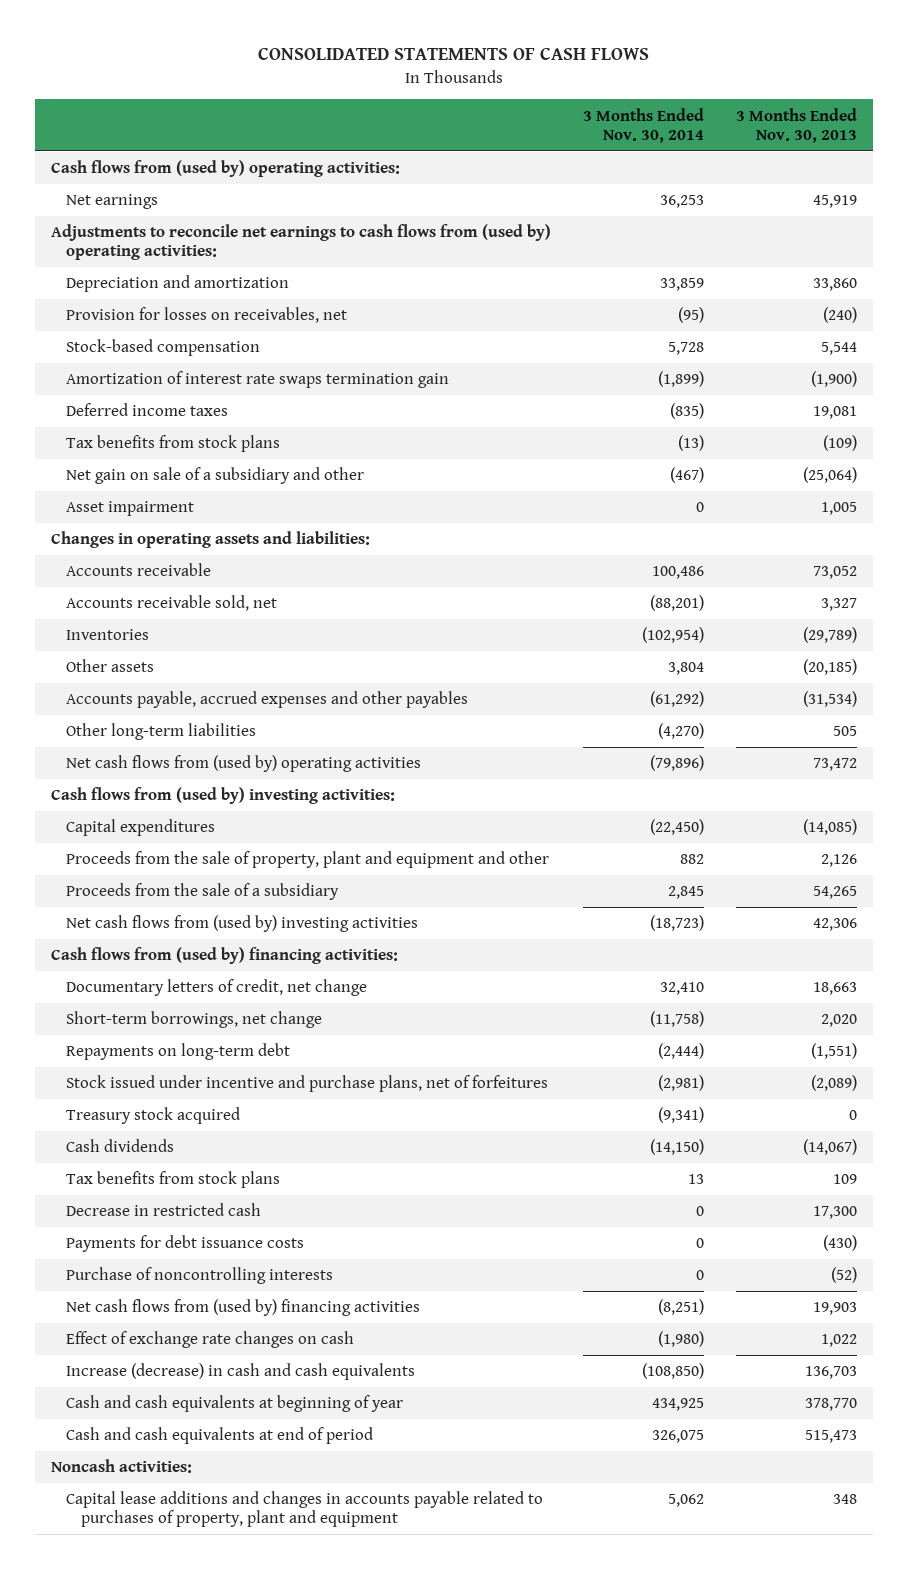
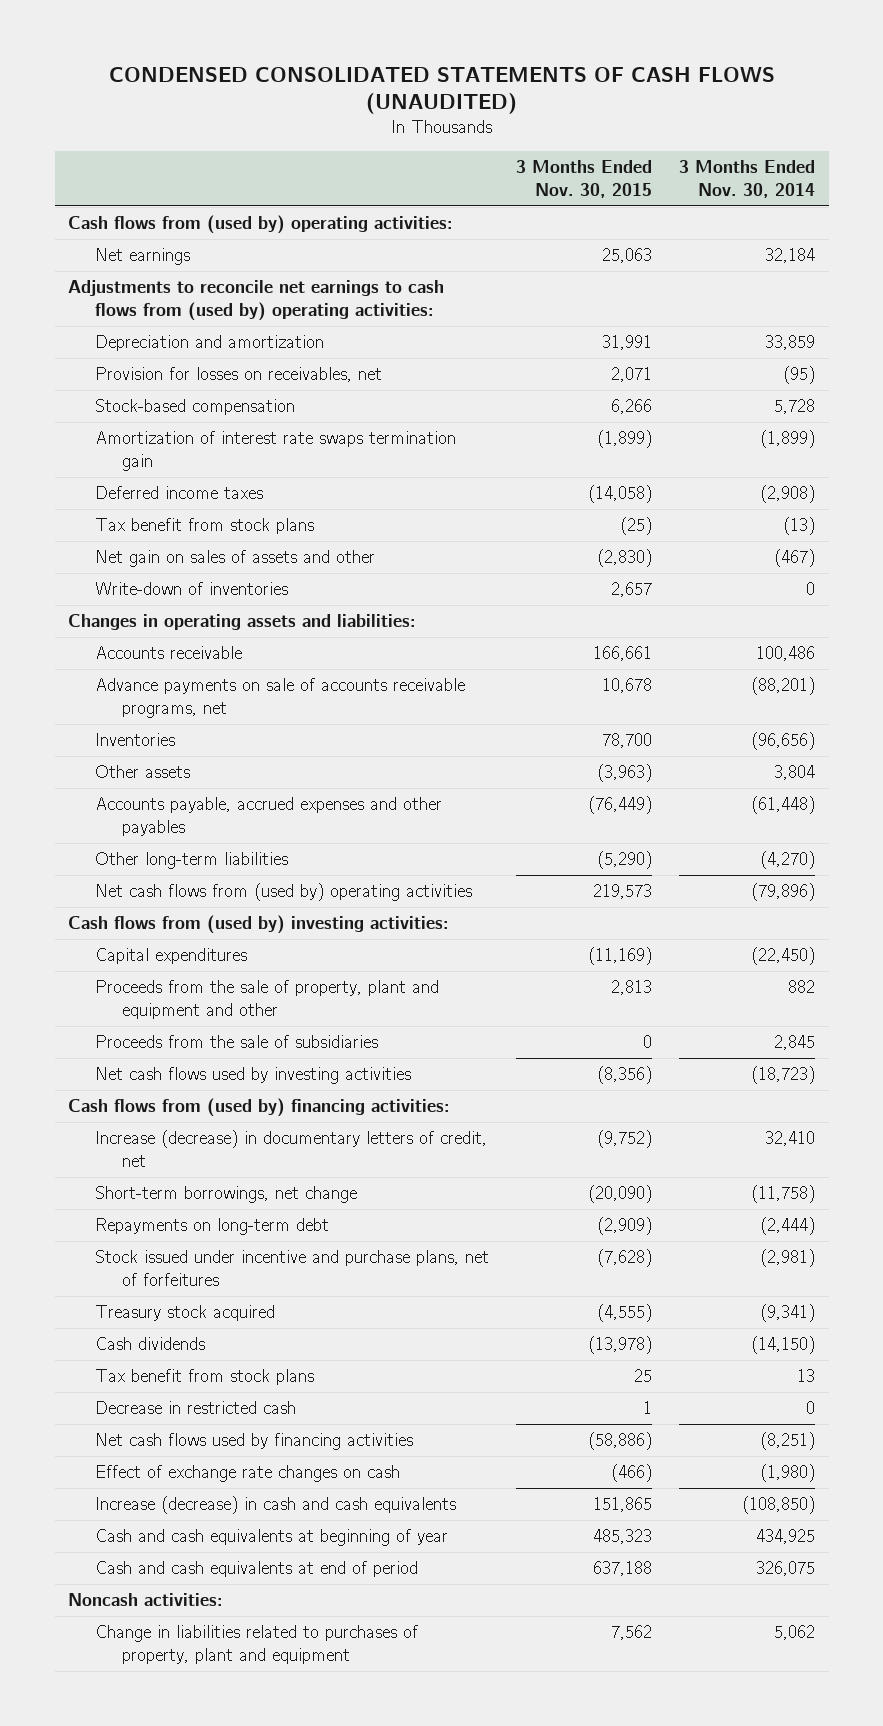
- CONSOLIDATED STATEMENTS OF CASH FLOWS
+ CONDENSED CONSOLIDATED STATEMENTS OF CASH FLOWS (UNAUDITED)
- | 3 Months Ended Nov. 30, 2014 | 3 Months Ended Nov. 30, 2013
+ | 3 Months Ended Nov. 30, 2015 | 3 Months Ended Nov. 30, 2014
- Net earnings | 36,253 | 45,919
+ Net earnings | 25,063 | 32,184
- Deferred income taxes | (835) | 19,081
- Tax benefits from stock plans | (13) | (109)
- Net gain on sale of a subsidiary and other | (467) | (25,064)
- Asset impairment | 0 | 1,005
+ Deferred income taxes | (14,058) | (2,908)
+ Tax benefit from stock plans | (25) | (13)
+ Net gain on sales of assets and other | (2,830) | (467)
+ Write-down of inventories | 2,657 | 0
- Accounts receivable sold, net | (88,201) | 3,327
- Inventories | (102,954) | (29,789)
+ Advance payments on sale of accounts receivable programs, net | 10,678 | (88,201)
+ Inventories | 78,700 | (96,656)
- Accounts payable, accrued expenses and other payables | (61,292) | (31,534)
+ Accounts payable, accrued expenses and other payables | (76,449) | (61,448)
- Proceeds from the sale of a subsidiary | 2,845 | 54,265
- Net cash flows from (used by) investing activities | (18,723) | 42,306
+ Proceeds from the sale of subsidiaries | 0 | 2,845
+ Net cash flows used by investing activities | (8,356) | (18,723)
- Documentary letters of credit, net change | 32,410 | 18,663
+ Increase (decrease) in documentary letters of credit, net | (9,752) | 32,410
- Tax benefits from stock plans | 13 | 109
+ Tax benefit from stock plans | 25 | 13
- Payments for debt issuance costs | 0 | (430)
- Purchase of noncontrolling interests | 0 | (52)
- Net cash flows from (used by) financing activities | (8,251) | 19,903
+ Net cash flows used by financing activities | (58,886) | (8,251)
- Capital lease additions and changes in accounts payable related to purchases of property, plant and equipment | 5,062 | 348
+ Change in liabilities related to purchases of property, plant and equipment | 7,562 | 5,062

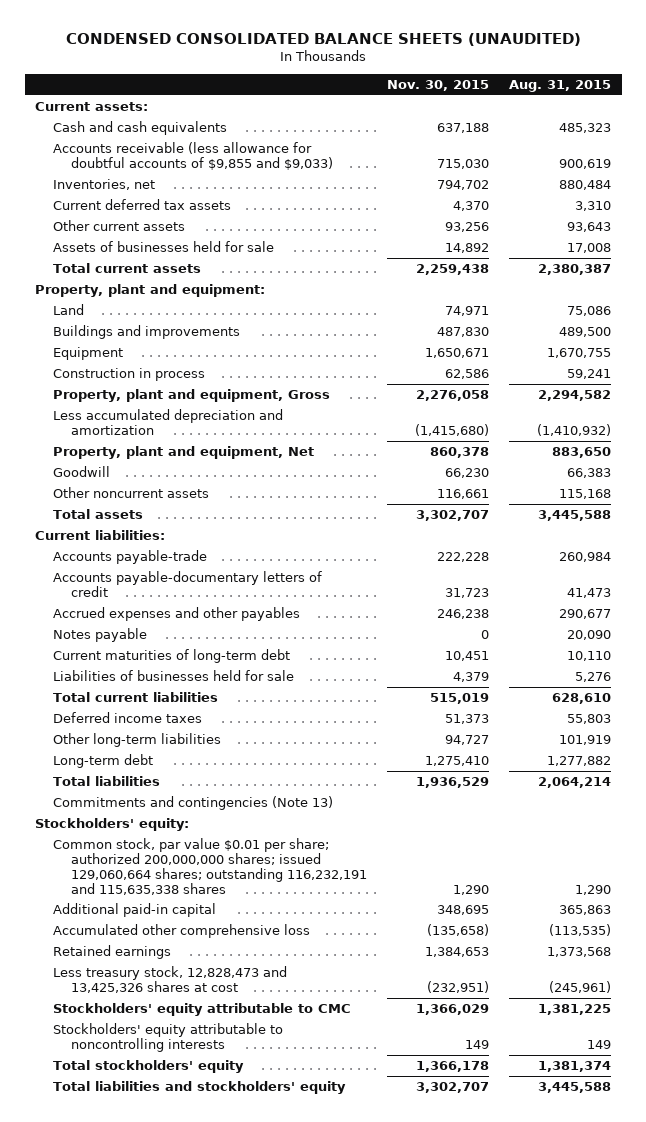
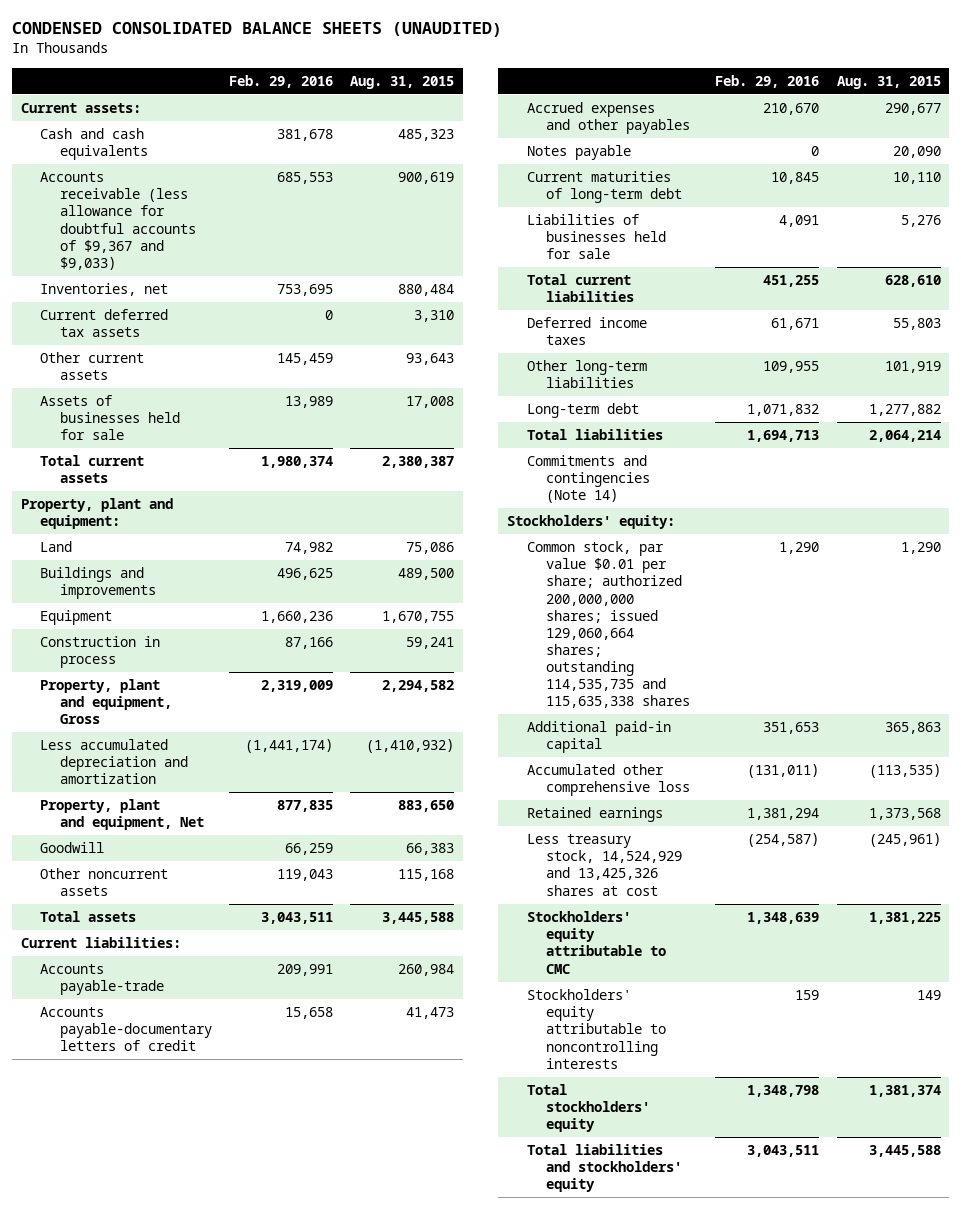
- | Nov. 30, 2015 | Aug. 31, 2015
+ | Feb. 29, 2016 | Aug. 31, 2015
- Accounts receivable (less allowance for doubtful accounts of $9,855 and $9,033) | 715,030 | 900,619
+ Accounts receivable (less allowance for doubtful accounts of $9,367 and $9,033) | 685,553 | 900,619
- Commitments and contingencies (Note 13)
+ Commitments and contingencies (Note 14)
- Common stock, par value $0.01 per share; authorized 200,000,000 shares; issued 129,060,664 shares; outstanding 116,232,191 and 115,635,338 shares | 1,290 | 1,290
+ Common stock, par value $0.01 per share; authorized 200,000,000 shares; issued 129,060,664 shares; outstanding 114,535,735 and 115,635,338 shares | 1,290 | 1,290
- Less treasury stock, 12,828,473 and 13,425,326 shares at cost | (232,951) | (245,961)
+ Less treasury stock, 14,524,929 and 13,425,326 shares at cost | (254,587) | (245,961)

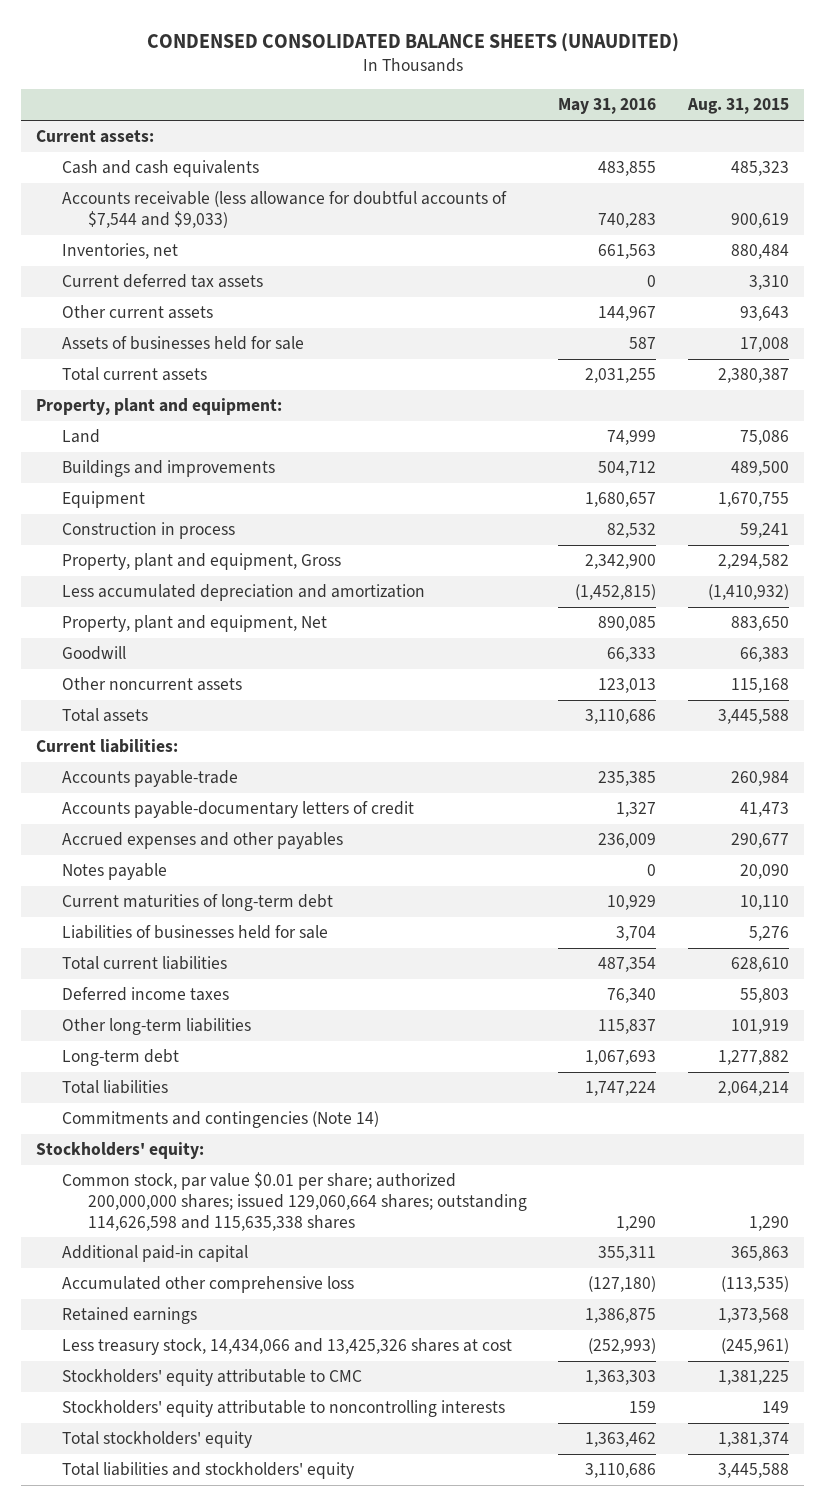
- | Feb. 29, 2016 | Aug. 31, 2015
+ | May 31, 2016 | Aug. 31, 2015
- Accounts receivable (less allowance for doubtful accounts of $9,367 and $9,033) | 685,553 | 900,619
+ Accounts receivable (less allowance for doubtful accounts of $7,544 and $9,033) | 740,283 | 900,619
- Common stock, par value $0.01 per share; authorized 200,000,000 shares; issued 129,060,664 shares; outstanding 114,535,735 and 115,635,338 shares | 1,290 | 1,290
+ Common stock, par value $0.01 per share; authorized 200,000,000 shares; issued 129,060,664 shares; outstanding 114,626,598 and 115,635,338 shares | 1,290 | 1,290
- Less treasury stock, 14,524,929 and 13,425,326 shares at cost | (254,587) | (245,961)
+ Less treasury stock, 14,434,066 and 13,425,326 shares at cost | (252,993) | (245,961)

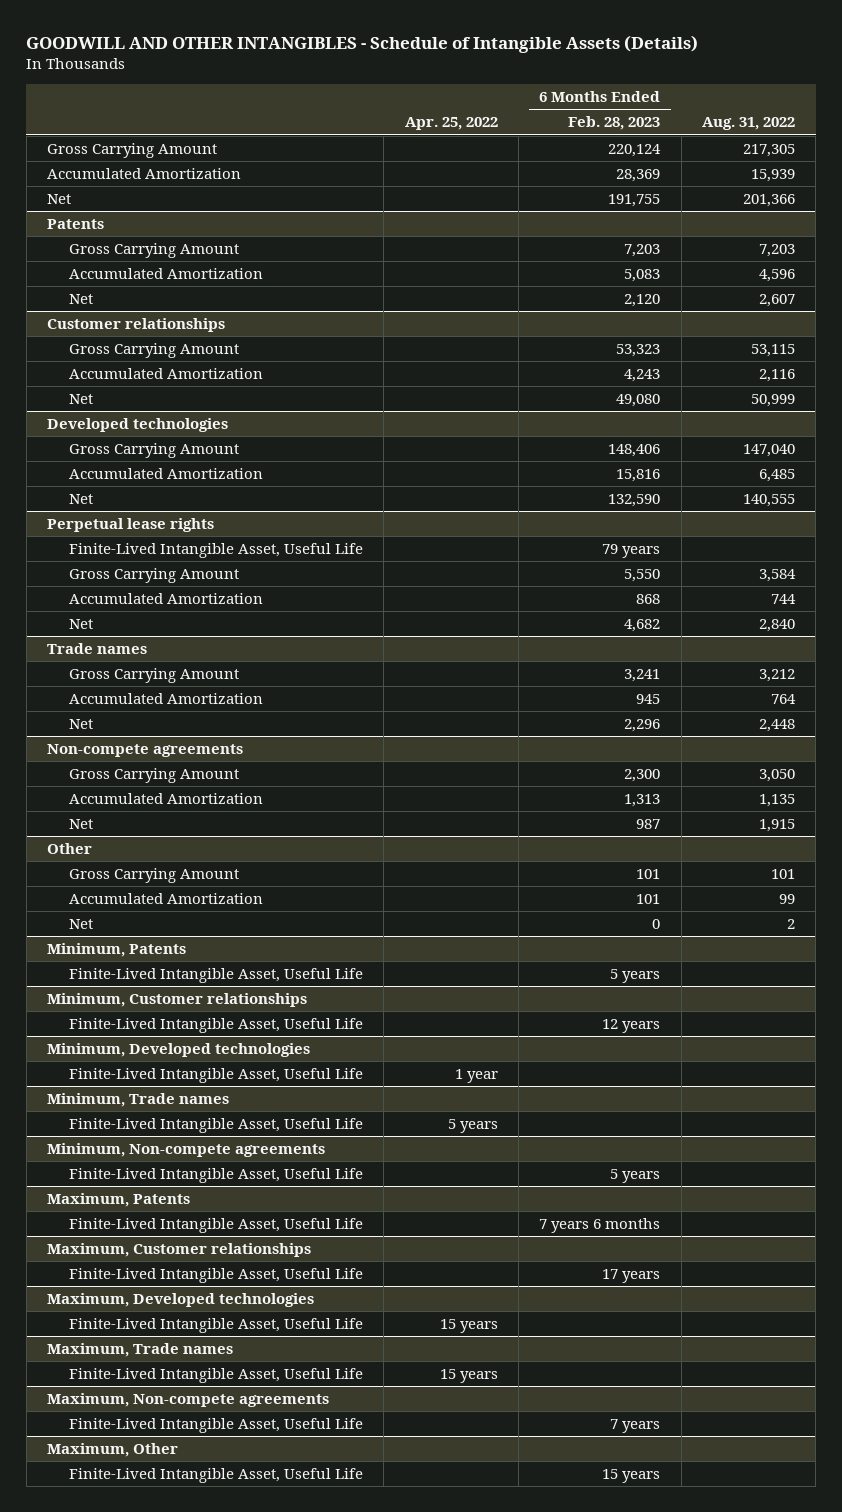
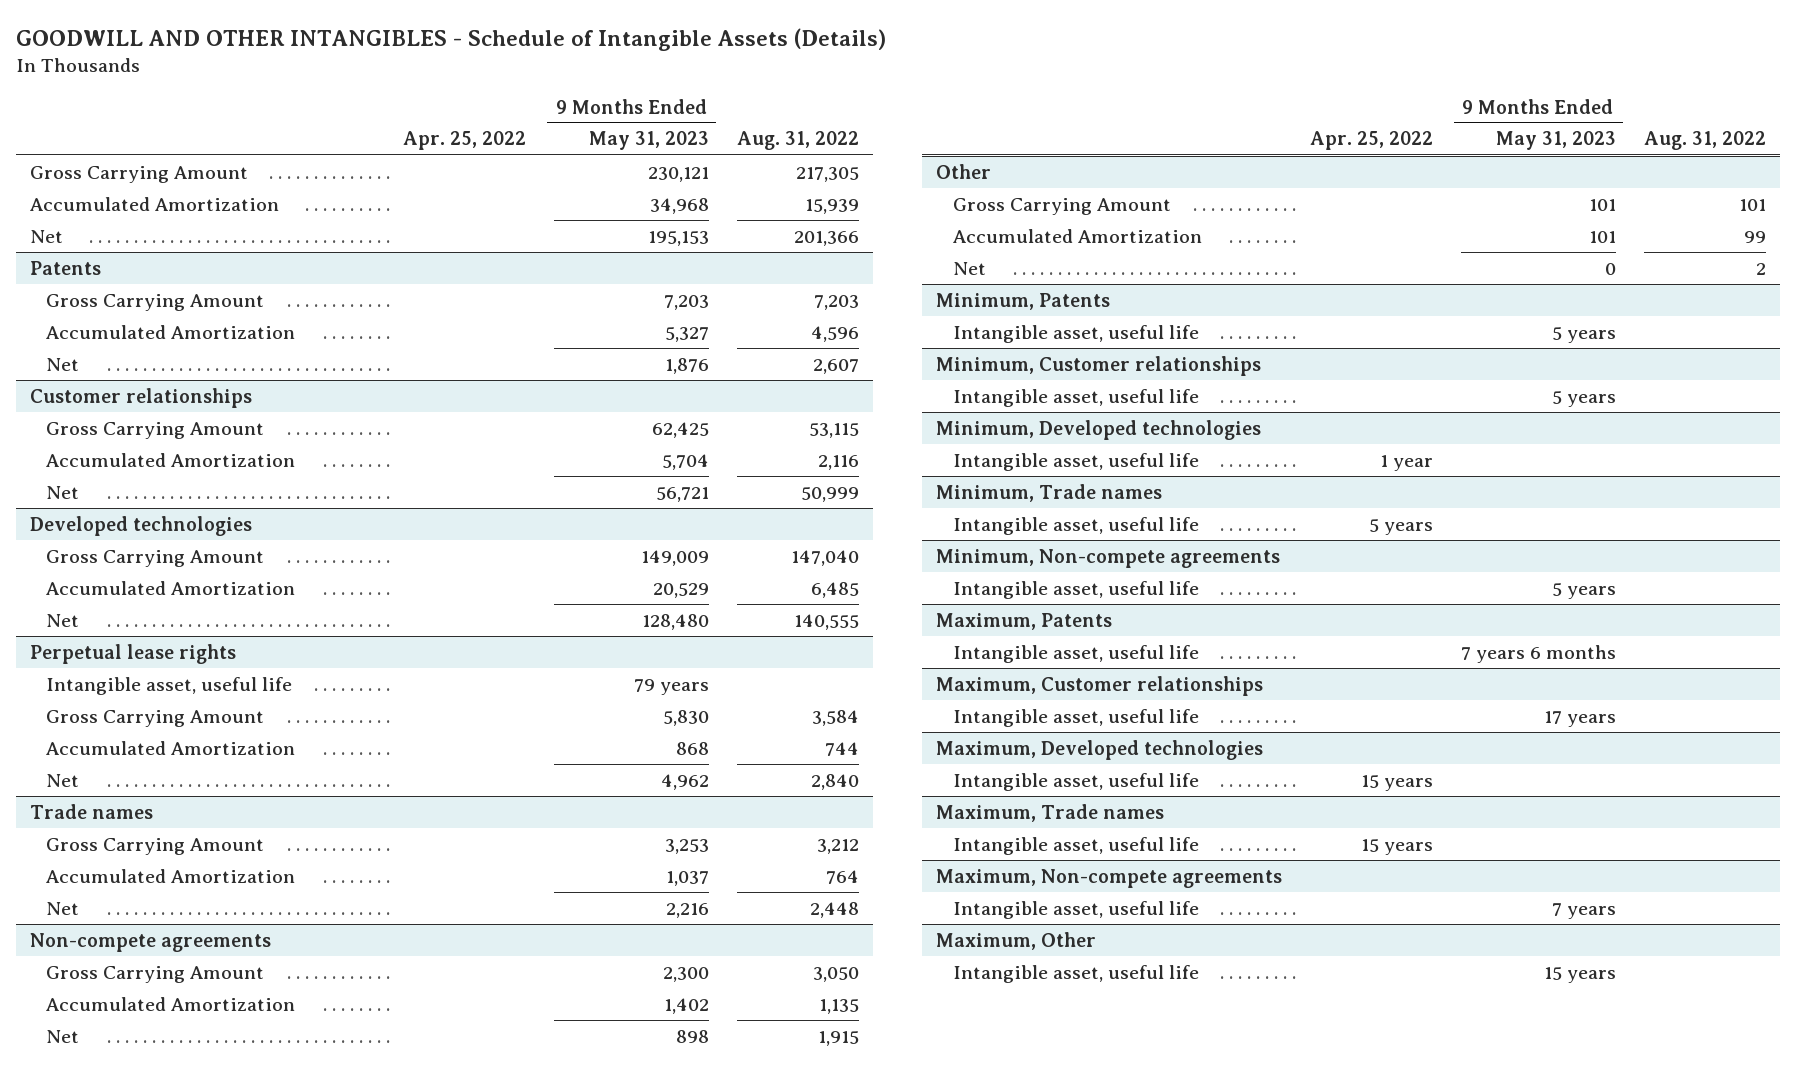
- | Apr. 25, 2022 | 6 Months Ended Feb. 28, 2023 | Aug. 31, 2022
+ | Apr. 25, 2022 | 9 Months Ended May 31, 2023 | Aug. 31, 2022
@ Perpetual lease rights
- Finite-Lived Intangible Asset, Useful Life | | 79 years |
+ Intangible asset, useful life | | 79 years |
@ Minimum, Patents
- Finite-Lived Intangible Asset, Useful Life | | 5 years |
+ Intangible asset, useful life | | 5 years |
@ Minimum, Customer relationships
- Finite-Lived Intangible Asset, Useful Life | | 12 years |
+ Intangible asset, useful life | | 5 years |
@ Minimum, Developed technologies
- Finite-Lived Intangible Asset, Useful Life | 1 year | |
+ Intangible asset, useful life | 1 year | |
@ Minimum, Trade names
- Finite-Lived Intangible Asset, Useful Life | 5 years | |
+ Intangible asset, useful life | 5 years | |
@ Minimum, Non-compete agreements
- Finite-Lived Intangible Asset, Useful Life | | 5 years |
+ Intangible asset, useful life | | 5 years |
@ Maximum, Patents
- Finite-Lived Intangible Asset, Useful Life | | 7 years 6 months |
+ Intangible asset, useful life | | 7 years 6 months |
@ Maximum, Customer relationships
- Finite-Lived Intangible Asset, Useful Life | | 17 years |
+ Intangible asset, useful life | | 17 years |
@ Maximum, Developed technologies
- Finite-Lived Intangible Asset, Useful Life | 15 years | |
+ Intangible asset, useful life | 15 years | |
@ Maximum, Trade names
- Finite-Lived Intangible Asset, Useful Life | 15 years | |
+ Intangible asset, useful life | 15 years | |
@ Maximum, Non-compete agreements
- Finite-Lived Intangible Asset, Useful Life | | 7 years |
+ Intangible asset, useful life | | 7 years |
@ Maximum, Other
- Finite-Lived Intangible Asset, Useful Life | | 15 years |
+ Intangible asset, useful life | | 15 years |

